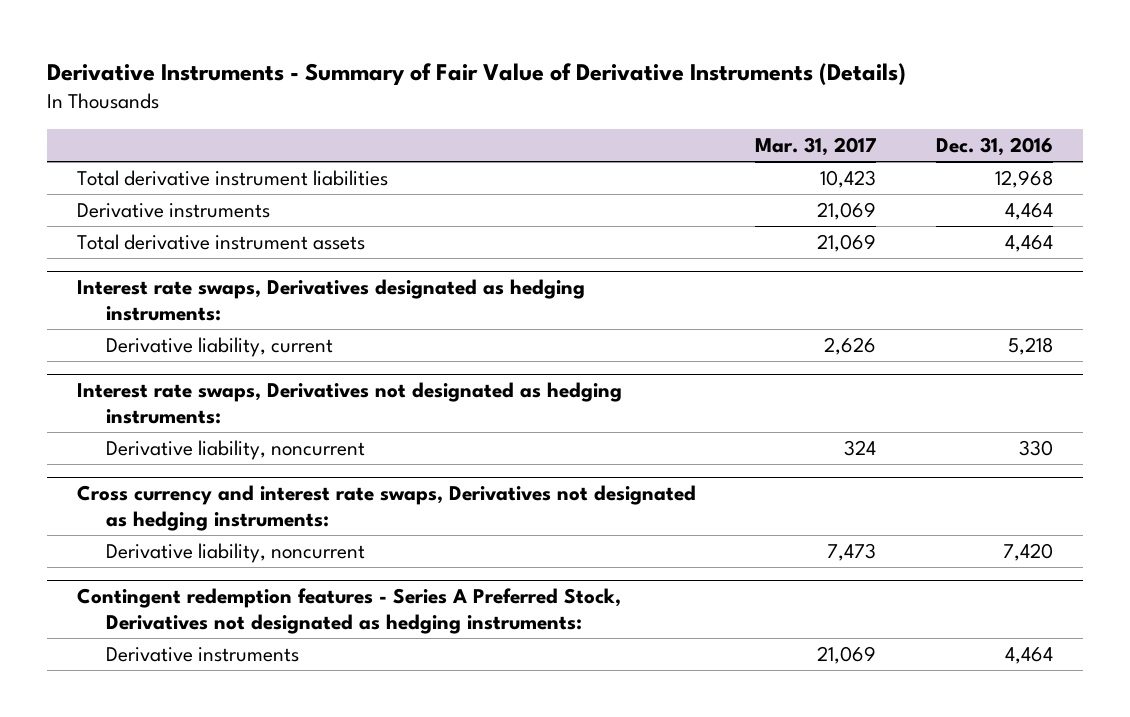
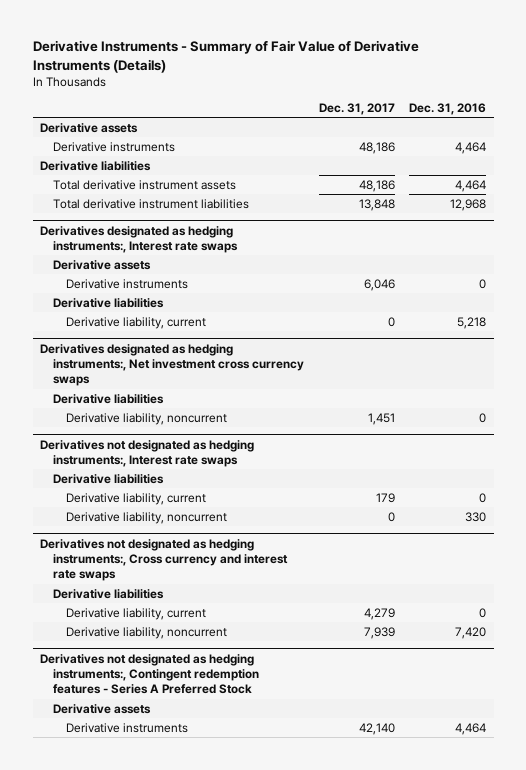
- | Mar. 31, 2017 | Dec. 31, 2016
+ | Dec. 31, 2017 | Dec. 31, 2016
+ Derivative assets
+ Derivative liabilities
- Interest rate swaps, Derivatives designated as hedging instruments:
moved down: Total derivative instrument liabilities | 13,848 | 12,968
+ Derivatives designated as hedging instruments:, Interest rate swaps
+ Derivative assets
+ Derivative instruments | 6,046 | 0
+ Derivative liabilities
- Interest rate swaps, Derivatives not designated as hedging instruments:
+ Derivatives designated as hedging instruments:, Net investment cross currency swaps
+ Derivative liabilities
+ Derivative liability, noncurrent | 1,451 | 0
+ Derivatives not designated as hedging instruments:, Interest rate swaps
+ Derivative liabilities
+ Derivative liability, current | 179 | 0
- Cross currency and interest rate swaps, Derivatives not designated as hedging instruments:
+ Derivatives not designated as hedging instruments:, Cross currency and interest rate swaps
+ Derivative liabilities
+ Derivative liability, current | 4,279 | 0
- Contingent redemption features - Series A Preferred Stock, Derivatives not designated as hedging instruments:
+ Derivatives not designated as hedging instruments:, Contingent redemption features - Series A Preferred Stock
+ Derivative assets

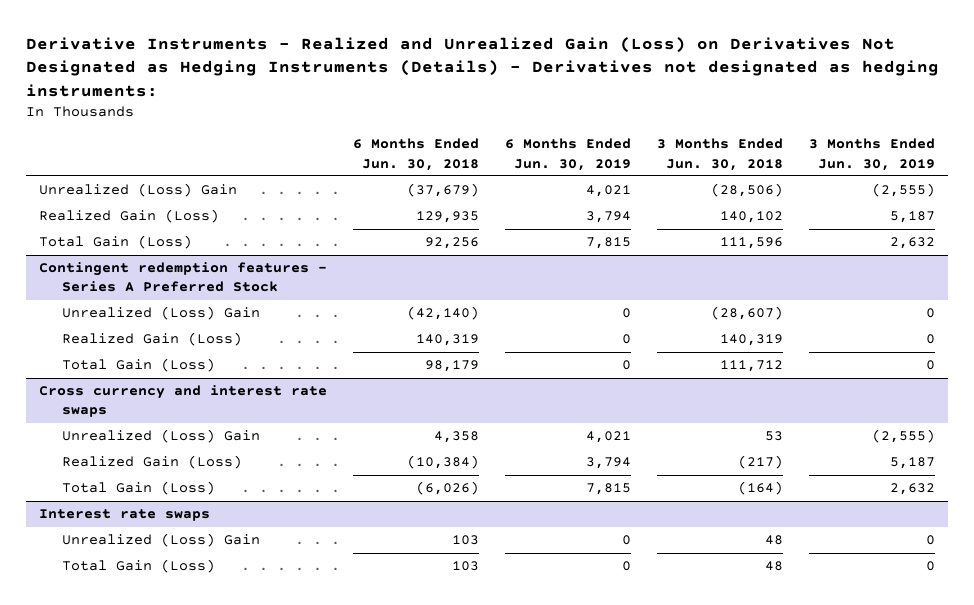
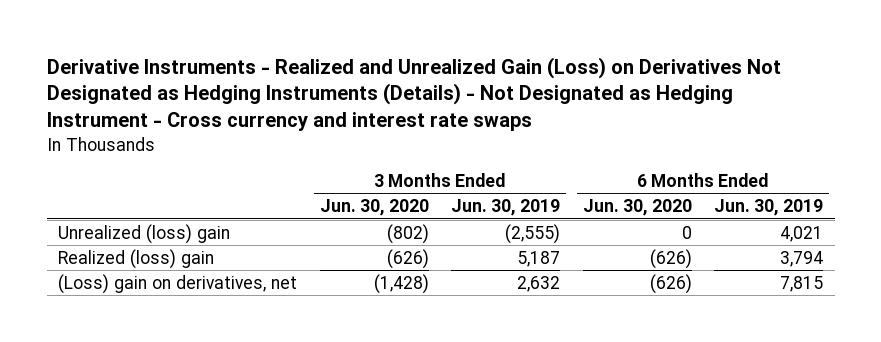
- Derivative Instruments - Realized and Unrealized Gain (Loss) on Derivatives Not Designated as Hedging Instruments (Details) - Derivatives not designated as hedging instruments:
+ Derivative Instruments - Realized and Unrealized Gain (Loss) on Derivatives Not Designated as Hedging Instruments (Details) - Not Designated as Hedging Instrument - Cross currency and interest rate swaps
- | 6 Months Ended Jun. 30, 2018 | 6 Months Ended Jun. 30, 2019 | 3 Months Ended Jun. 30, 2018 | 3 Months Ended Jun. 30, 2019
+ | 3 Months Ended Jun. 30, 2020 | 3 Months Ended Jun. 30, 2019 | 6 Months Ended Jun. 30, 2020 | 6 Months Ended Jun. 30, 2019
- Unrealized (Loss) Gain | (37,679) | 4,021 | (28,506) | (2,555)
- Realized Gain (Loss) | 129,935 | 3,794 | 140,102 | 5,187
- Total Gain (Loss) | 92,256 | 7,815 | 111,596 | 2,632
- Contingent redemption features - Series A Preferred Stock
- Unrealized (Loss) Gain | (42,140) | 0 | (28,607) | 0
- Realized Gain (Loss) | 140,319 | 0 | 140,319 | 0
- Total Gain (Loss) | 98,179 | 0 | 111,712 | 0
- Cross currency and interest rate swaps
- Unrealized (Loss) Gain | 4,358 | 4,021 | 53 | (2,555)
- Realized Gain (Loss) | (10,384) | 3,794 | (217) | 5,187
- Total Gain (Loss) | (6,026) | 7,815 | (164) | 2,632
- Interest rate swaps
- Unrealized (Loss) Gain | 103 | 0 | 48 | 0
- Total Gain (Loss) | 103 | 0 | 48 | 0
+ Unrealized (loss) gain | (802) | (2,555) | 0 | 4,021
+ Realized (loss) gain | (626) | 5,187 | (626) | 3,794
+ (Loss) gain on derivatives, net | (1,428) | 2,632 | (626) | 7,815

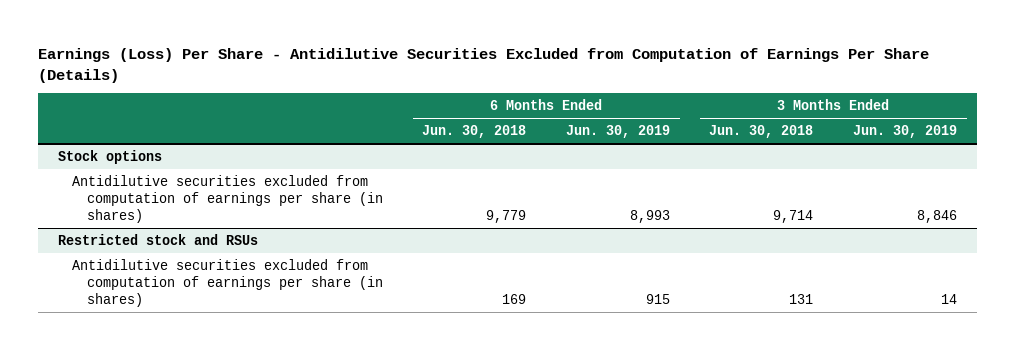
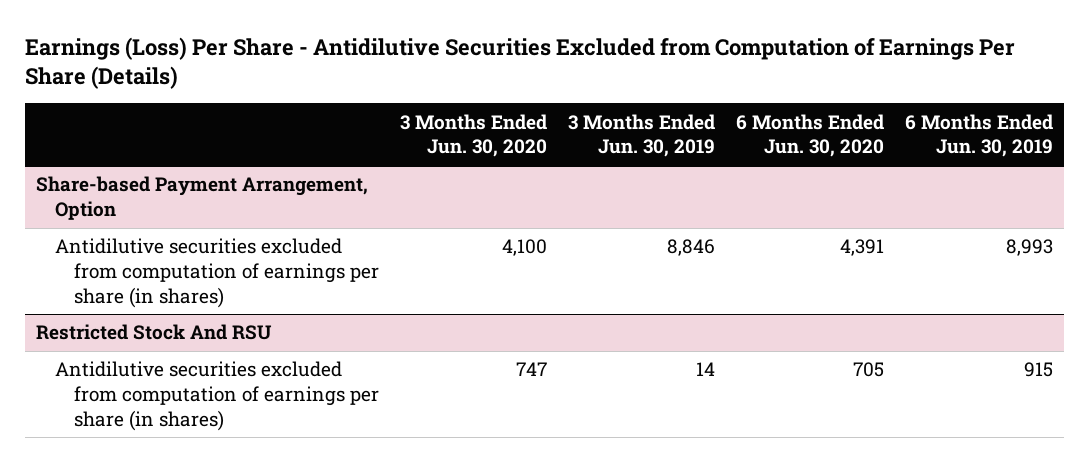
- | 6 Months Ended Jun. 30, 2018 | 6 Months Ended Jun. 30, 2019 | 3 Months Ended Jun. 30, 2018 | 3 Months Ended Jun. 30, 2019
+ | 3 Months Ended Jun. 30, 2020 | 3 Months Ended Jun. 30, 2019 | 6 Months Ended Jun. 30, 2020 | 6 Months Ended Jun. 30, 2019
- Stock options
+ Share-based Payment Arrangement, Option
- Restricted stock and RSUs
+ Restricted Stock And RSU

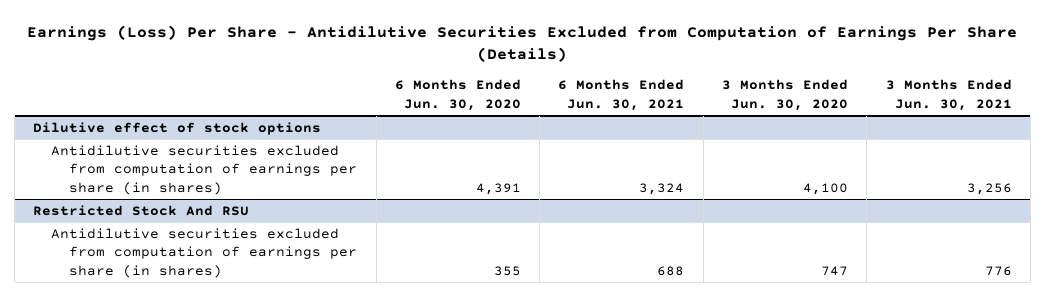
- | 3 Months Ended Jun. 30, 2020 | 3 Months Ended Jun. 30, 2019 | 6 Months Ended Jun. 30, 2020 | 6 Months Ended Jun. 30, 2019
+ | 6 Months Ended Jun. 30, 2020 | 6 Months Ended Jun. 30, 2021 | 3 Months Ended Jun. 30, 2020 | 3 Months Ended Jun. 30, 2021
- Share-based Payment Arrangement, Option
+ Dilutive effect of stock options
@ Restricted Stock And RSU
- Antidilutive securities excluded from computation of earnings per share (in shares) | 747 | 14 | 705 | 915
+ Antidilutive securities excluded from computation of earnings per share (in shares) | 355 | 688 | 747 | 776

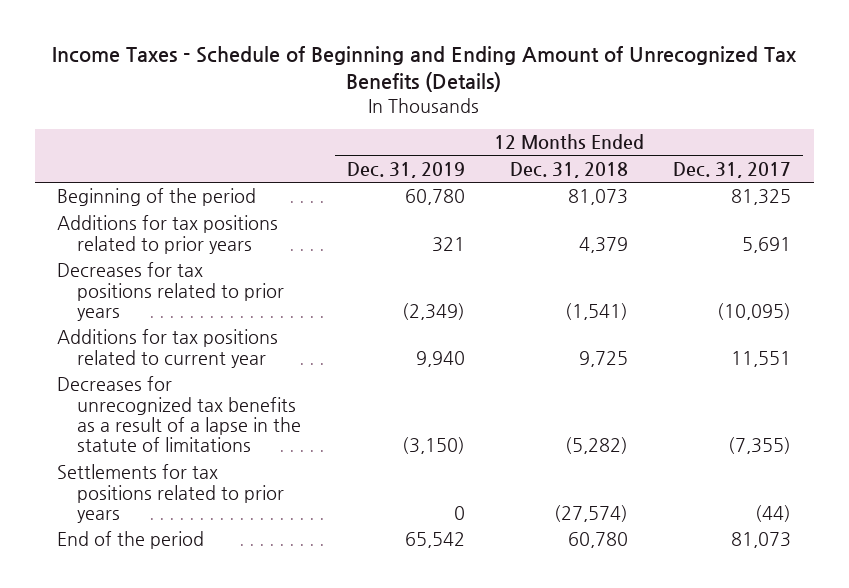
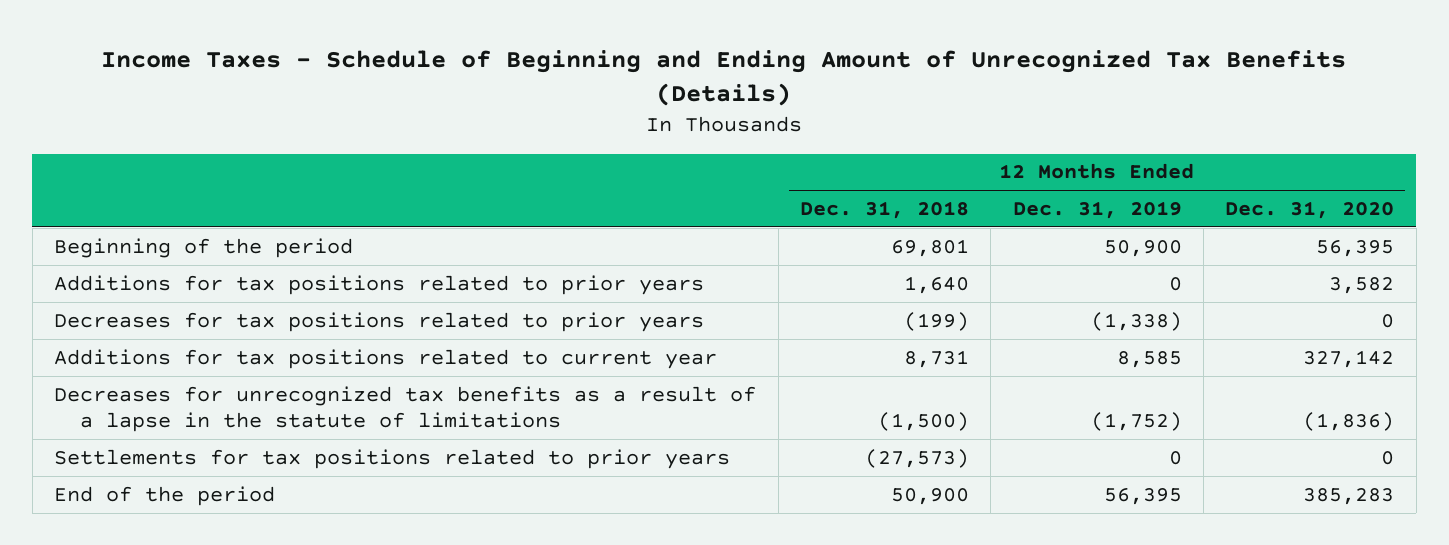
- | 12 Months Ended Dec. 31, 2019 | 12 Months Ended Dec. 31, 2018 | 12 Months Ended Dec. 31, 2017
+ | 12 Months Ended Dec. 31, 2018 | 12 Months Ended Dec. 31, 2019 | 12 Months Ended Dec. 31, 2020
- Beginning of the period | 60,780 | 81,073 | 81,325
- Additions for tax positions related to prior years | 321 | 4,379 | 5,691
- Decreases for tax positions related to prior years | (2,349) | (1,541) | (10,095)
- Additions for tax positions related to current year | 9,940 | 9,725 | 11,551
- Decreases for unrecognized tax benefits as a result of a lapse in the statute of limitations | (3,150) | (5,282) | (7,355)
- Settlements for tax positions related to prior years | 0 | (27,574) | (44)
- End of the period | 65,542 | 60,780 | 81,073
+ Beginning of the period | 69,801 | 50,900 | 56,395
+ Additions for tax positions related to prior years | 1,640 | 0 | 3,582
+ Decreases for tax positions related to prior years | (199) | (1,338) | 0
+ Additions for tax positions related to current year | 8,731 | 8,585 | 327,142
+ Decreases for unrecognized tax benefits as a result of a lapse in the statute of limitations | (1,500) | (1,752) | (1,836)
+ Settlements for tax positions related to prior years | (27,573) | 0 | 0
+ End of the period | 50,900 | 56,395 | 385,283

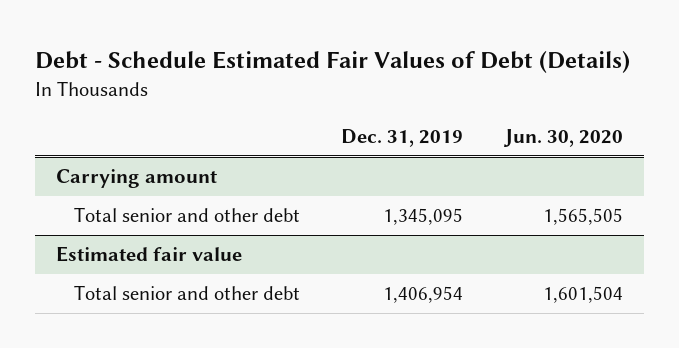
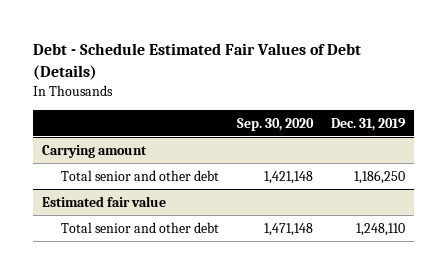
- | Dec. 31, 2019 | Jun. 30, 2020
+ | Sep. 30, 2020 | Dec. 31, 2019
@ Carrying amount
- Total senior and other debt | 1,345,095 | 1,565,505
+ Total senior and other debt | 1,421,148 | 1,186,250
@ Estimated fair value
- Total senior and other debt | 1,406,954 | 1,601,504
+ Total senior and other debt | 1,471,148 | 1,248,110

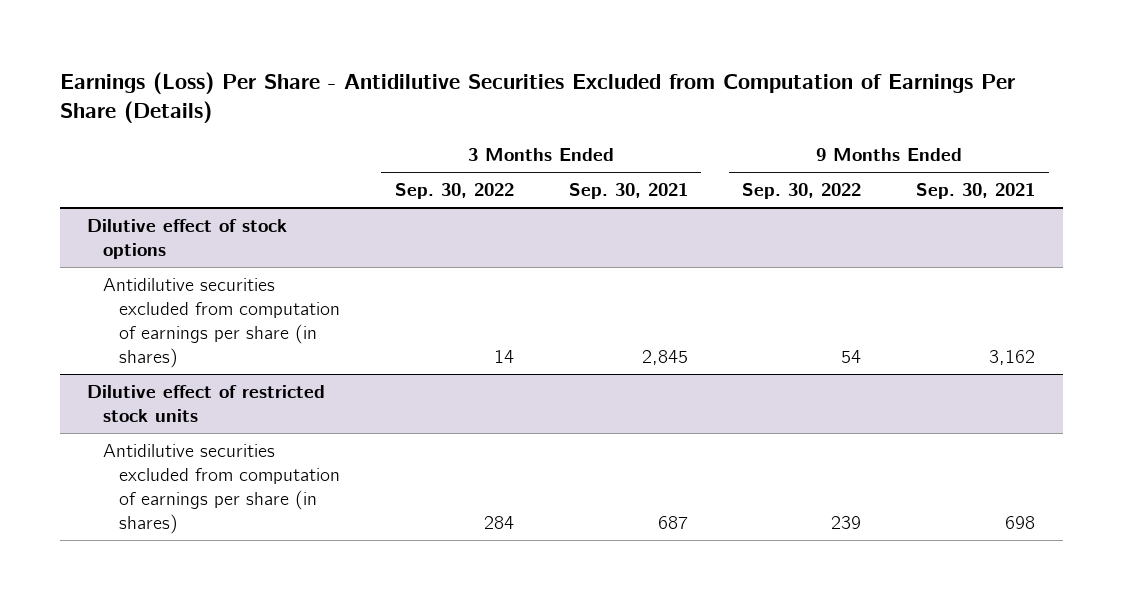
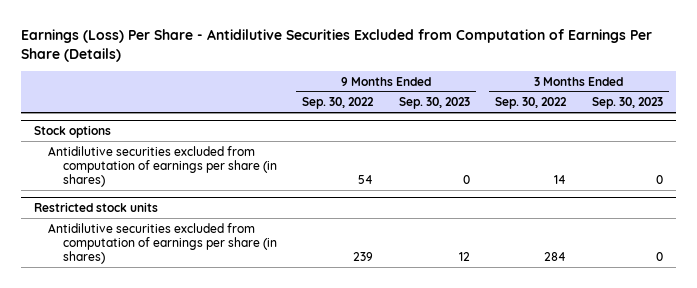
- | 3 Months Ended Sep. 30, 2022 | 3 Months Ended Sep. 30, 2021 | 9 Months Ended Sep. 30, 2022 | 9 Months Ended Sep. 30, 2021
+ | 9 Months Ended Sep. 30, 2022 | 9 Months Ended Sep. 30, 2023 | 3 Months Ended Sep. 30, 2022 | 3 Months Ended Sep. 30, 2023
- Dilutive effect of stock options
+ Stock options
- Dilutive effect of restricted stock units
+ Restricted stock units

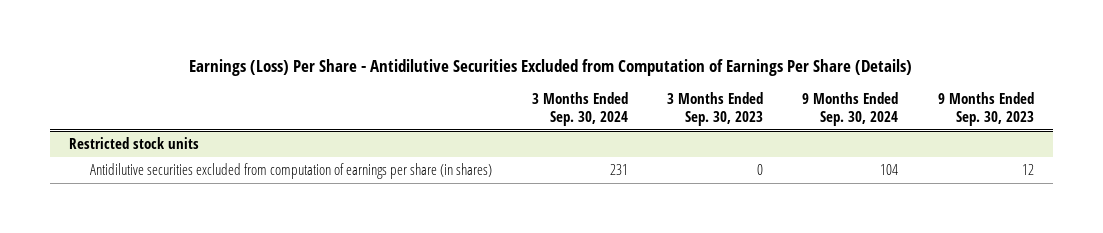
- | 9 Months Ended Sep. 30, 2022 | 9 Months Ended Sep. 30, 2023 | 3 Months Ended Sep. 30, 2022 | 3 Months Ended Sep. 30, 2023
+ | 3 Months Ended Sep. 30, 2024 | 3 Months Ended Sep. 30, 2023 | 9 Months Ended Sep. 30, 2024 | 9 Months Ended Sep. 30, 2023
- Stock options
- Antidilutive securities excluded from computation of earnings per share (in shares) | 54 | 0 | 14 | 0

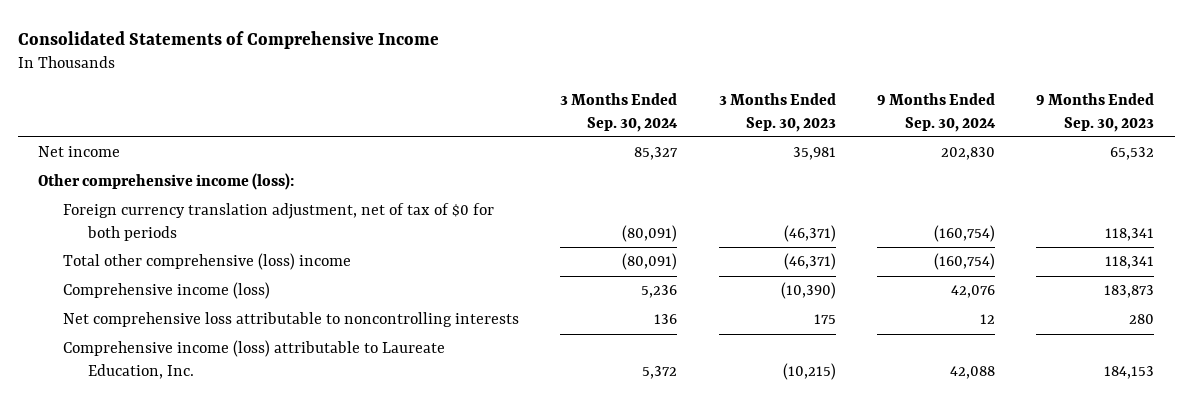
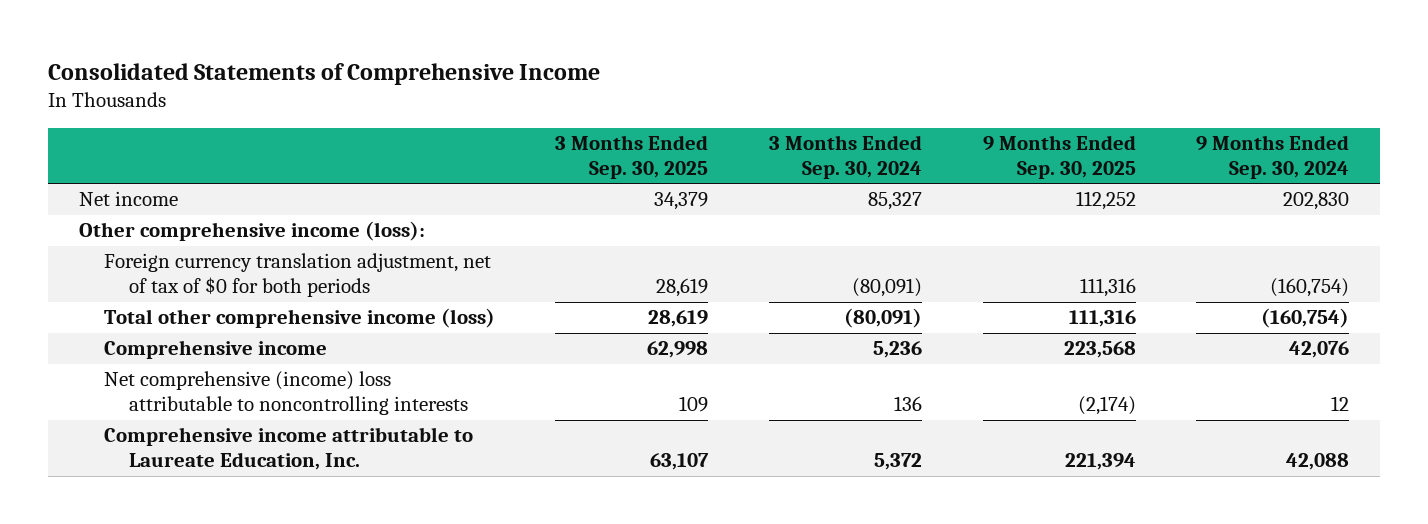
- | 3 Months Ended Sep. 30, 2024 | 3 Months Ended Sep. 30, 2023 | 9 Months Ended Sep. 30, 2024 | 9 Months Ended Sep. 30, 2023
+ | 3 Months Ended Sep. 30, 2025 | 3 Months Ended Sep. 30, 2024 | 9 Months Ended Sep. 30, 2025 | 9 Months Ended Sep. 30, 2024
- Total other comprehensive (loss) income | (80,091) | (46,371) | (160,754) | 118,341
- Comprehensive income (loss) | 5,236 | (10,390) | 42,076 | 183,873
- Net comprehensive loss attributable to noncontrolling interests | 136 | 175 | 12 | 280
- Comprehensive income (loss) attributable to Laureate Education, Inc. | 5,372 | (10,215) | 42,088 | 184,153
+ Total other comprehensive income (loss) | 28,619 | (80,091) | 111,316 | (160,754)
+ Comprehensive income | 62,998 | 5,236 | 223,568 | 42,076
+ Net comprehensive (income) loss attributable to noncontrolling interests | 109 | 136 | (2,174) | 12
+ Comprehensive income attributable to Laureate Education, Inc. | 63,107 | 5,372 | 221,394 | 42,088

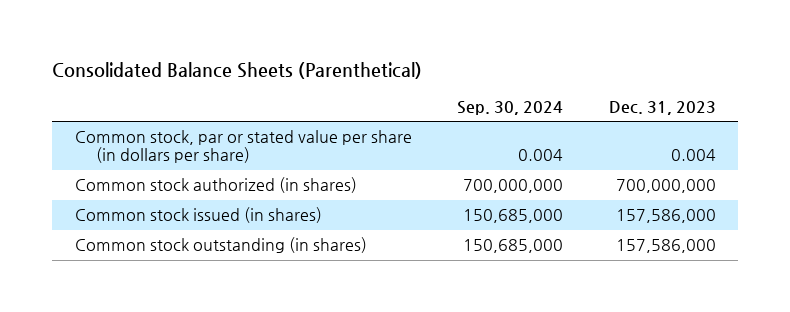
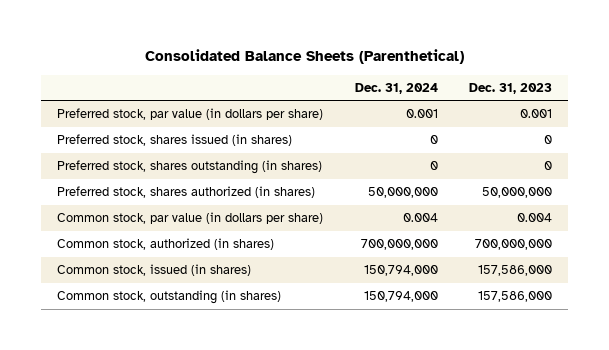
- | Sep. 30, 2024 | Dec. 31, 2023
+ | Dec. 31, 2024 | Dec. 31, 2023
- Common stock, par or stated value per share (in dollars per share) | 0.004 | 0.004
- Common stock authorized (in shares) | 700,000,000 | 700,000,000
- Common stock issued (in shares) | 150,685,000 | 157,586,000
- Common stock outstanding (in shares) | 150,685,000 | 157,586,000
+ Preferred stock, par value (in dollars per share) | 0.001 | 0.001
+ Preferred stock, shares issued (in shares) | 0 | 0
+ Preferred stock, shares outstanding (in shares) | 0 | 0
+ Preferred stock, shares authorized (in shares) | 50,000,000 | 50,000,000
+ Common stock, par value (in dollars per share) | 0.004 | 0.004
+ Common stock, authorized (in shares) | 700,000,000 | 700,000,000
+ Common stock, issued (in shares) | 150,794,000 | 157,586,000
+ Common stock, outstanding (in shares) | 150,794,000 | 157,586,000

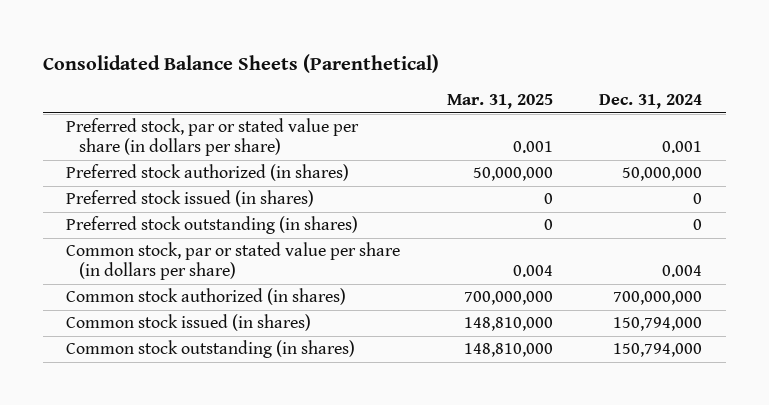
- | Dec. 31, 2024 | Dec. 31, 2023
+ | Mar. 31, 2025 | Dec. 31, 2024
- Preferred stock, par value (in dollars per share) | 0.001 | 0.001
- Preferred stock, shares issued (in shares) | 0 | 0
- Preferred stock, shares outstanding (in shares) | 0 | 0
- Preferred stock, shares authorized (in shares) | 50,000,000 | 50,000,000
- Common stock, par value (in dollars per share) | 0.004 | 0.004
- Common stock, authorized (in shares) | 700,000,000 | 700,000,000
- Common stock, issued (in shares) | 150,794,000 | 157,586,000
- Common stock, outstanding (in shares) | 150,794,000 | 157,586,000
+ Preferred stock, par or stated value per share (in dollars per share) | 0.001 | 0.001
+ Preferred stock authorized (in shares) | 50,000,000 | 50,000,000
+ Preferred stock issued (in shares) | 0 | 0
+ Preferred stock outstanding (in shares) | 0 | 0
+ Common stock, par or stated value per share (in dollars per share) | 0.004 | 0.004
+ Common stock authorized (in shares) | 700,000,000 | 700,000,000
+ Common stock issued (in shares) | 148,810,000 | 150,794,000
+ Common stock outstanding (in shares) | 148,810,000 | 150,794,000

